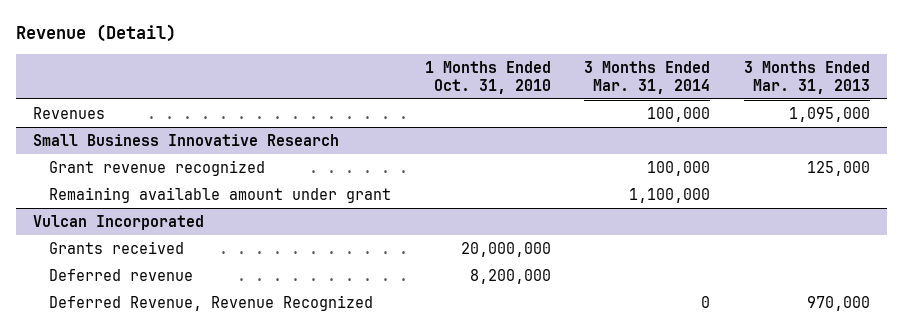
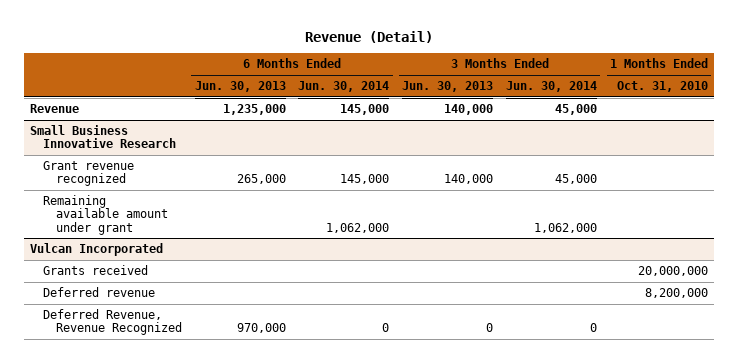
- | 1 Months Ended Oct. 31, 2010 | 3 Months Ended Mar. 31, 2014 | 3 Months Ended Mar. 31, 2013
+ | 6 Months Ended Jun. 30, 2013 | 6 Months Ended Jun. 30, 2014 | 3 Months Ended Jun. 30, 2013 | 3 Months Ended Jun. 30, 2014 | 1 Months Ended Oct. 31, 2010
- Revenues | | 100,000 | 1,095,000
+ Revenue | 1,235,000 | 145,000 | 140,000 | 45,000 |

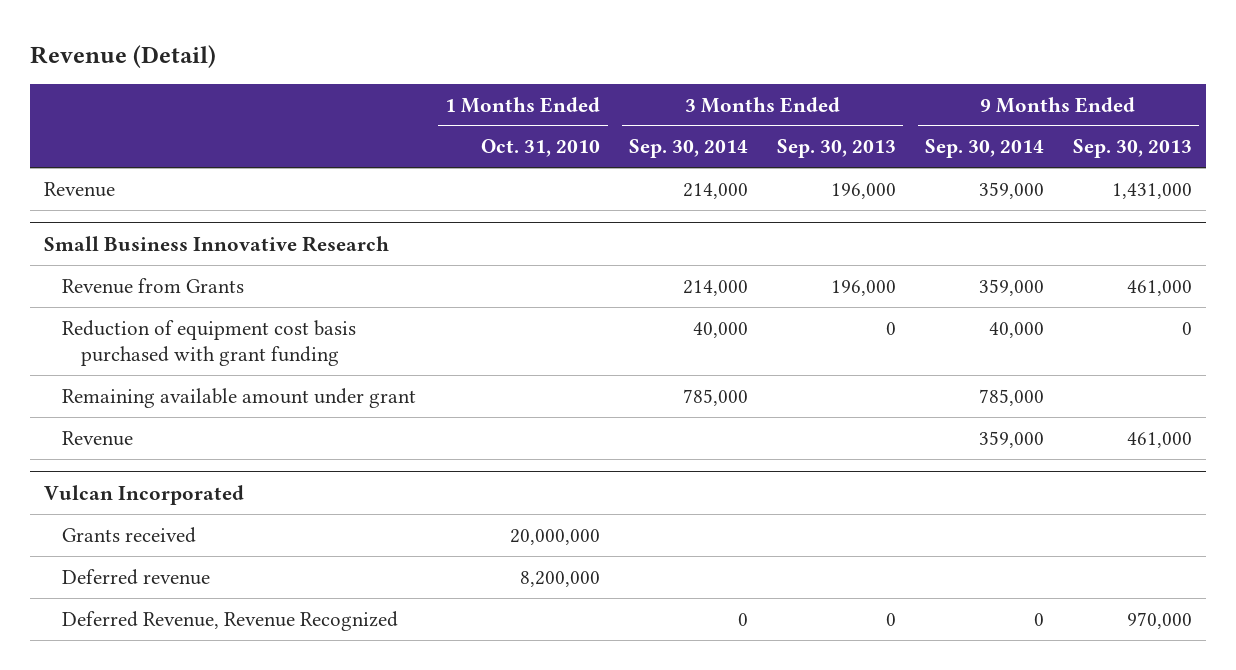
- | 6 Months Ended Jun. 30, 2013 | 6 Months Ended Jun. 30, 2014 | 3 Months Ended Jun. 30, 2013 | 3 Months Ended Jun. 30, 2014 | 1 Months Ended Oct. 31, 2010
+ | 1 Months Ended Oct. 31, 2010 | 3 Months Ended Sep. 30, 2014 | 3 Months Ended Sep. 30, 2013 | 9 Months Ended Sep. 30, 2014 | 9 Months Ended Sep. 30, 2013
@ Small Business Innovative Research
- Grant revenue recognized | 265,000 | 145,000 | 140,000 | 45,000 |
+ Revenue from Grants | | 214,000 | 196,000 | 359,000 | 461,000
+ Reduction of equipment cost basis purchased with grant funding | | 40,000 | 0 | 40,000 | 0
+ Revenue | | | | 359,000 | 461,000

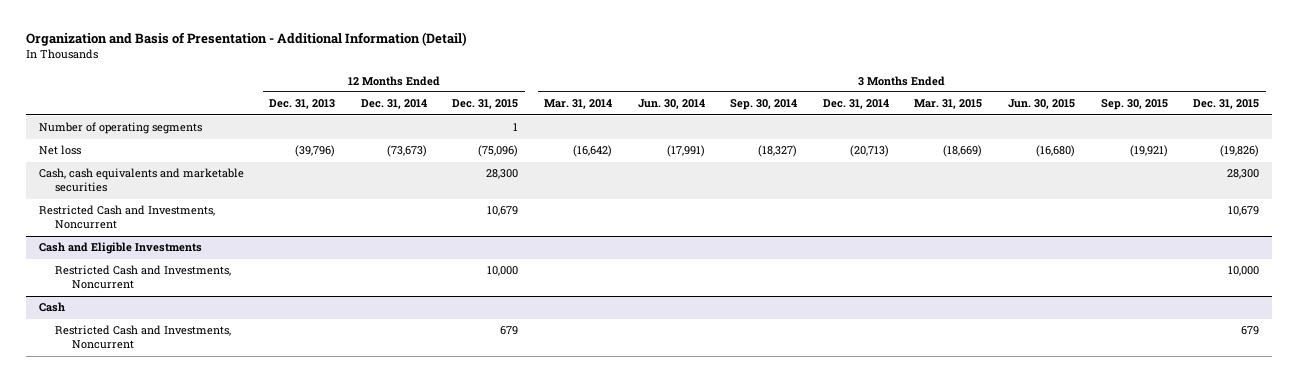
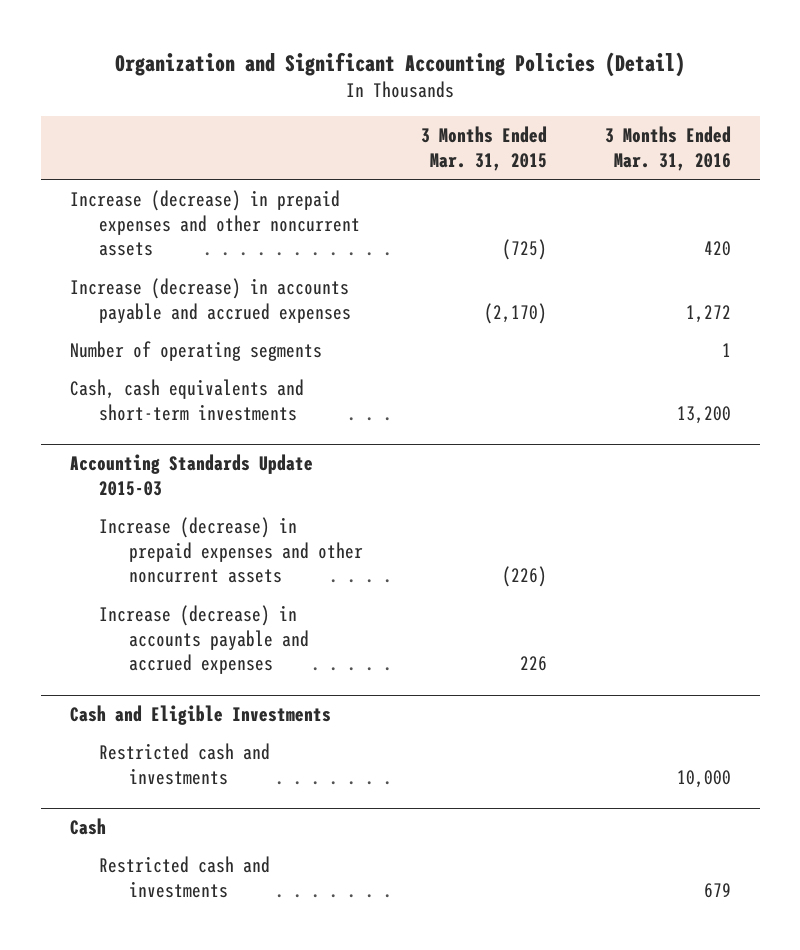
- Organization and Basis of Presentation - Additional Information (Detail)
+ Organization and Significant Accounting Policies (Detail)
- | 12 Months Ended Dec. 31, 2013 | 12 Months Ended Dec. 31, 2014 | 12 Months Ended Dec. 31, 2015 | 3 Months Ended Mar. 31, 2014 | 3 Months Ended Jun. 30, 2014 | 3 Months Ended Sep. 30, 2014 | 3 Months Ended Dec. 31, 2014 | 3 Months Ended Mar. 31, 2015 | 3 Months Ended Jun. 30, 2015 | 3 Months Ended Sep. 30, 2015 | 3 Months Ended Dec. 31, 2015
+ | 3 Months Ended Mar. 31, 2015 | 3 Months Ended Mar. 31, 2016
+ Increase (decrease) in prepaid expenses and other noncurrent assets | (725) | 420
+ Increase (decrease) in accounts payable and accrued expenses | (2,170) | 1,272
- Net loss | (39,796) | (73,673) | (75,096) | (16,642) | (17,991) | (18,327) | (20,713) | (18,669) | (16,680) | (19,921) | (19,826)
- Cash, cash equivalents and marketable securities | | | 28,300 | | | | | | | | 28,300
- Restricted Cash and Investments, Noncurrent | | | 10,679 | | | | | | | | 10,679
+ Cash, cash equivalents and short-term investments | | 13,200
+ Accounting Standards Update 2015-03
+ Increase (decrease) in prepaid expenses and other noncurrent assets | (226) |
+ Increase (decrease) in accounts payable and accrued expenses | 226 |
@ Cash and Eligible Investments
- Restricted Cash and Investments, Noncurrent | | | 10,000 | | | | | | | | 10,000
+ Restricted cash and investments | | 10,000
@ Cash
- Restricted Cash and Investments, Noncurrent | | | 679 | | | | | | | | 679
+ Restricted cash and investments | | 679

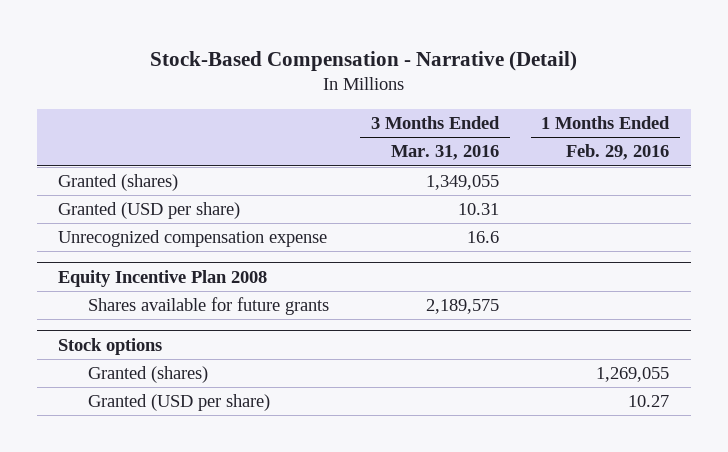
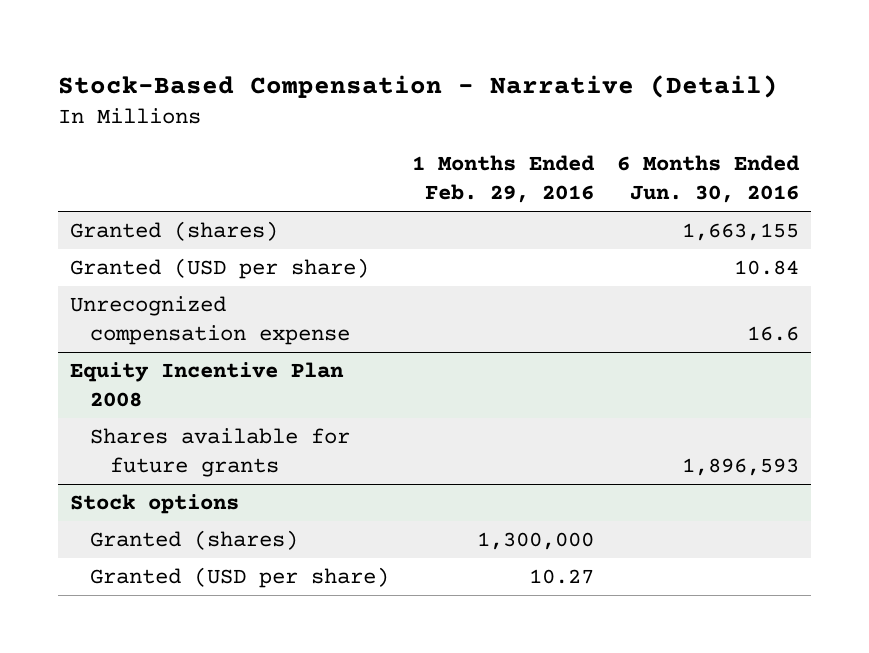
- | 3 Months Ended Mar. 31, 2016 | 1 Months Ended Feb. 29, 2016
+ | 1 Months Ended Feb. 29, 2016 | 6 Months Ended Jun. 30, 2016
@ Stock options
- Granted (shares) | | 1,269,055
+ Granted (shares) | 1,300,000 |

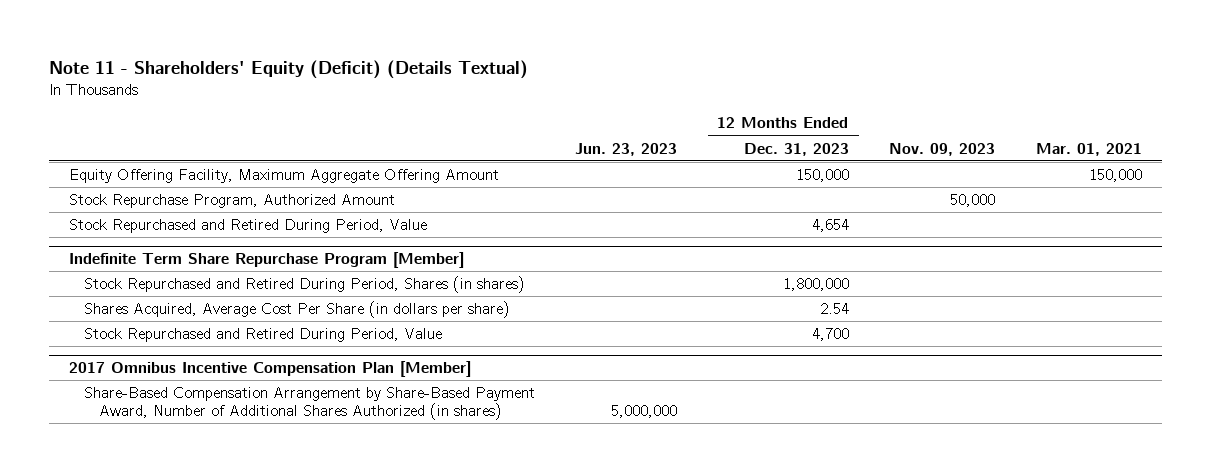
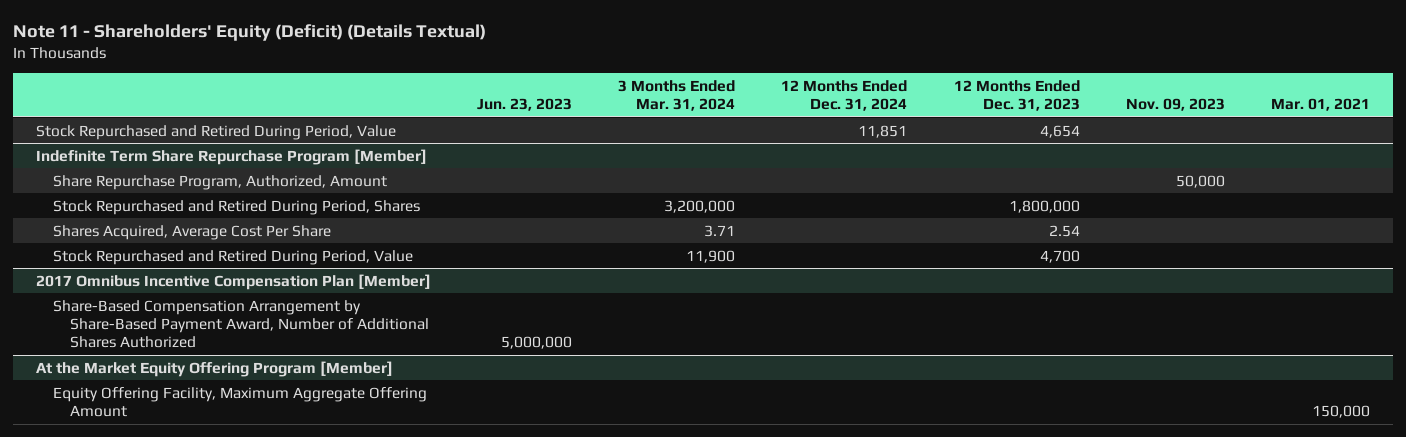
- | Jun. 23, 2023 | 12 Months Ended Dec. 31, 2023 | Nov. 09, 2023 | Mar. 01, 2021
+ | Jun. 23, 2023 | 3 Months Ended Mar. 31, 2024 | 12 Months Ended Dec. 31, 2024 | 12 Months Ended Dec. 31, 2023 | Nov. 09, 2023 | Mar. 01, 2021
- Equity Offering Facility, Maximum Aggregate Offering Amount | | 150,000 | | 150,000
- Stock Repurchase Program, Authorized Amount | | | 50,000 |
@ Indefinite Term Share Repurchase Program [Member]
- Stock Repurchased and Retired During Period, Shares (in shares) | | 1,800,000 | |
- Shares Acquired, Average Cost Per Share (in dollars per share) | | 2.54 | |
+ Share Repurchase Program, Authorized, Amount | | | | | 50,000 |
+ Stock Repurchased and Retired During Period, Shares | | 3,200,000 | | 1,800,000 | |
+ Shares Acquired, Average Cost Per Share | | 3.71 | | 2.54 | |
@ 2017 Omnibus Incentive Compensation Plan [Member]
- Share-Based Compensation Arrangement by Share-Based Payment Award, Number of Additional Shares Authorized (in shares) | 5,000,000 | | |
+ Share-Based Compensation Arrangement by Share-Based Payment Award, Number of Additional Shares Authorized | 5,000,000 | | | | |
+ At the Market Equity Offering Program [Member]
+ Equity Offering Facility, Maximum Aggregate Offering Amount | | | | | | 150,000

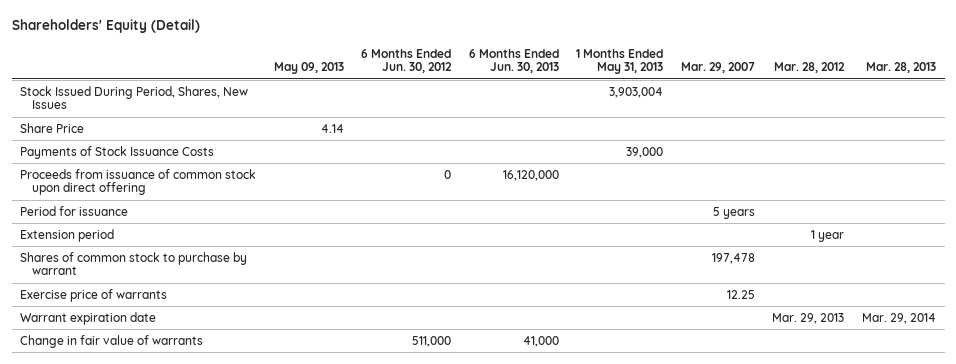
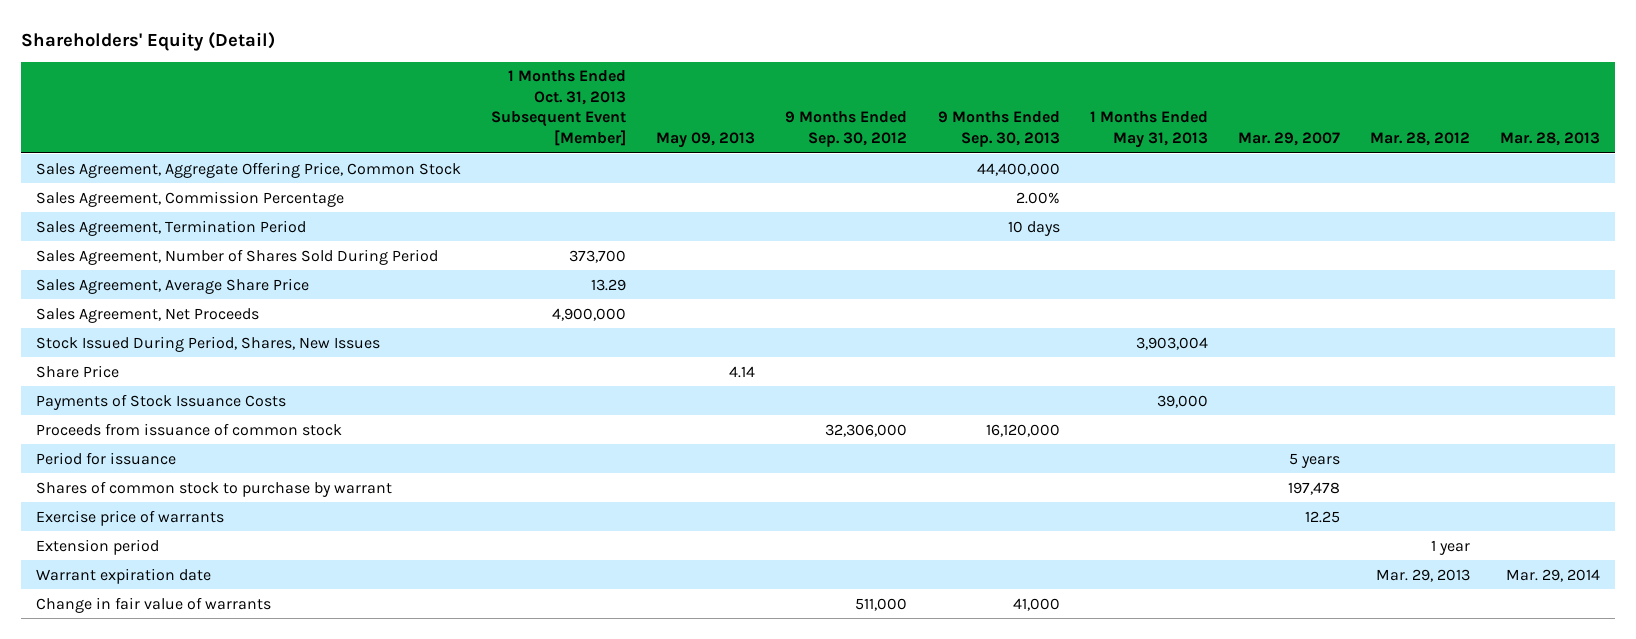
- | May 09, 2013 | 6 Months Ended Jun. 30, 2012 | 6 Months Ended Jun. 30, 2013 | 1 Months Ended May 31, 2013 | Mar. 29, 2007 | Mar. 28, 2012 | Mar. 28, 2013
+ | 1 Months Ended Oct. 31, 2013 Subsequent Event [Member] | May 09, 2013 | 9 Months Ended Sep. 30, 2012 | 9 Months Ended Sep. 30, 2013 | 1 Months Ended May 31, 2013 | Mar. 29, 2007 | Mar. 28, 2012 | Mar. 28, 2013
+ Sales Agreement, Aggregate Offering Price, Common Stock | | | | 44,400,000 | | | |
+ Sales Agreement, Commission Percentage | | | | 2.00% | | | |
+ Sales Agreement, Termination Period | | | | 10 days | | | |
+ Sales Agreement, Number of Shares Sold During Period | 373,700 | | | | | | |
+ Sales Agreement, Average Share Price | 13.29 | | | | | | |
+ Sales Agreement, Net Proceeds | 4,900,000 | | | | | | |
- Proceeds from issuance of common stock upon direct offering | | 0 | 16,120,000 | | | |
+ Proceeds from issuance of common stock | | | 32,306,000 | 16,120,000 | | | |
moved down: Extension period | | | | | | | 1 year |

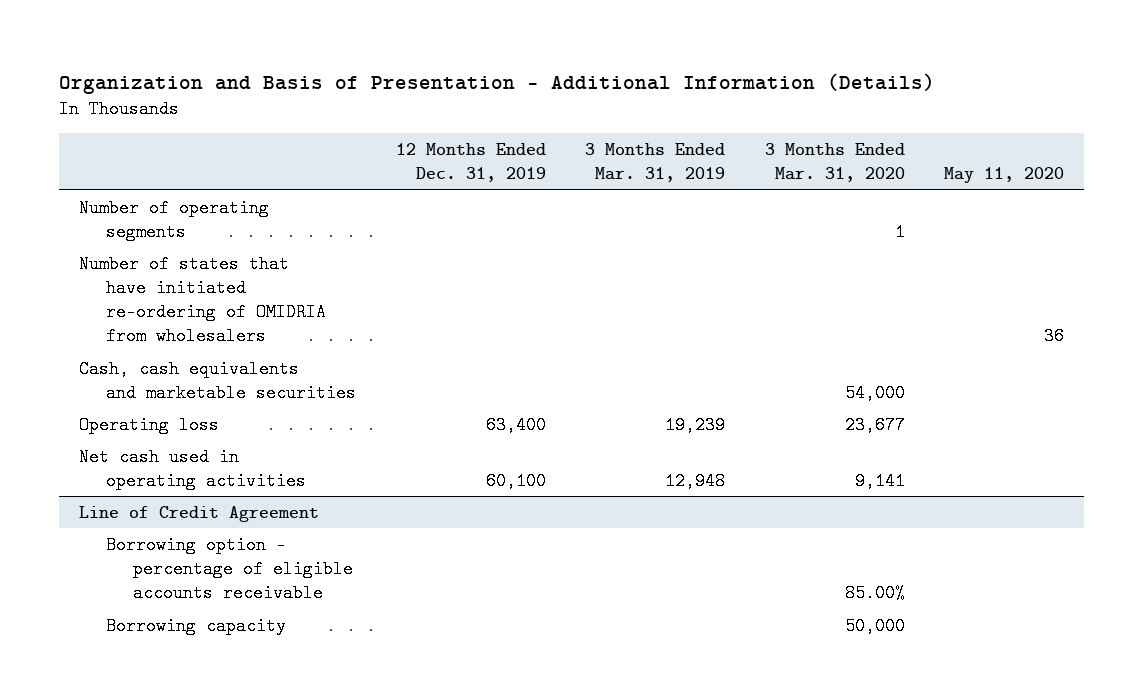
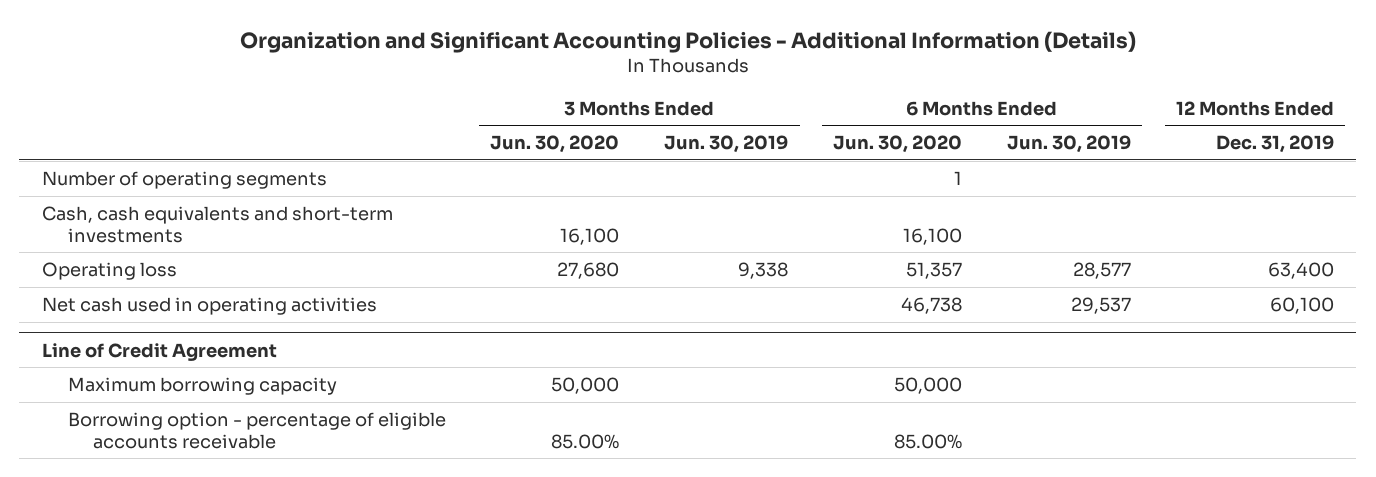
- Organization and Basis of Presentation - Additional Information (Details)
+ Organization and Significant Accounting Policies - Additional Information (Details)
- | 12 Months Ended Dec. 31, 2019 | 3 Months Ended Mar. 31, 2019 | 3 Months Ended Mar. 31, 2020 | May 11, 2020
+ | 3 Months Ended Jun. 30, 2020 | 3 Months Ended Jun. 30, 2019 | 6 Months Ended Jun. 30, 2020 | 6 Months Ended Jun. 30, 2019 | 12 Months Ended Dec. 31, 2019
- Number of states that have initiated re-ordering of OMIDRIA from wholesalers | | | | 36
- Cash, cash equivalents and marketable securities | | | 54,000 |
+ Cash, cash equivalents and short-term investments | 16,100 | | 16,100 | |
@ Line of Credit Agreement
+ Maximum borrowing capacity | 50,000 | | 50,000 | |
- Borrowing capacity | | | 50,000 |

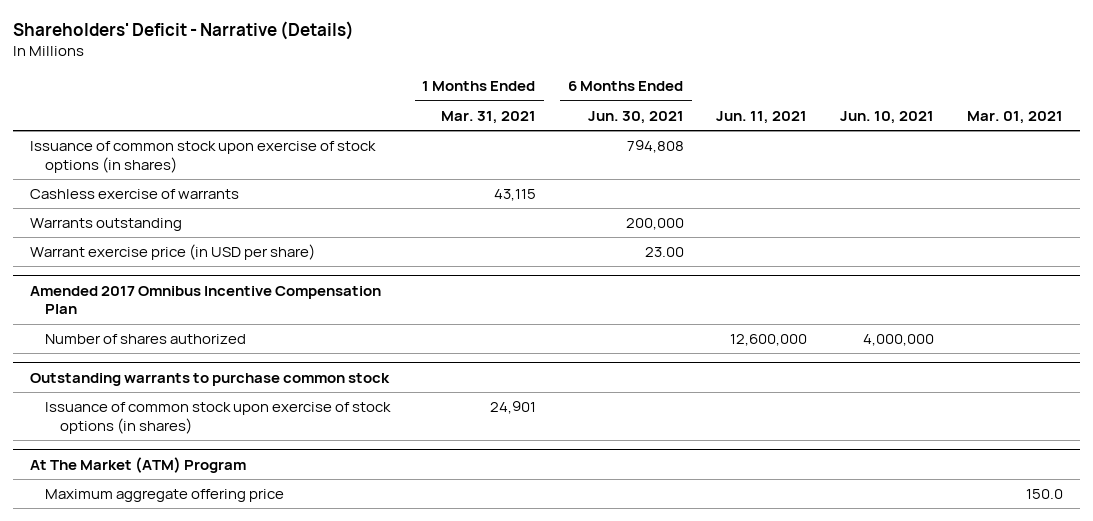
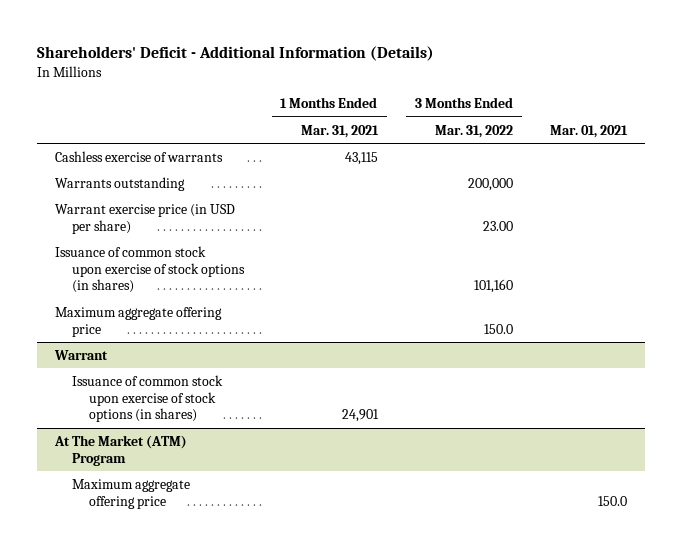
- Shareholders' Deficit - Narrative (Details)
+ Shareholders' Deficit - Additional Information (Details)
- | 1 Months Ended Mar. 31, 2021 | 6 Months Ended Jun. 30, 2021 | Jun. 11, 2021 | Jun. 10, 2021 | Mar. 01, 2021
+ | 1 Months Ended Mar. 31, 2021 | 3 Months Ended Mar. 31, 2022 | Mar. 01, 2021
- Amended 2017 Omnibus Incentive Compensation Plan
- Number of shares authorized | | | 12,600,000 | 4,000,000 |
- Outstanding warrants to purchase common stock
moved down: Issuance of common stock upon exercise of stock options (in shares) | | 101,160 |
+ Maximum aggregate offering price | | 150.0 |
+ Warrant

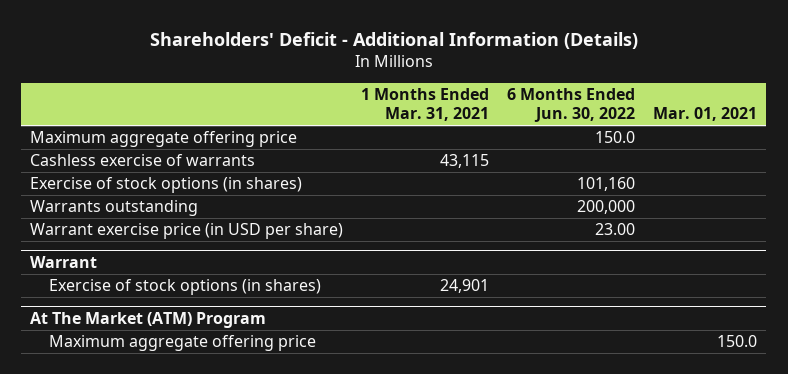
- | 1 Months Ended Mar. 31, 2021 | 3 Months Ended Mar. 31, 2022 | Mar. 01, 2021
+ | 1 Months Ended Mar. 31, 2021 | 6 Months Ended Jun. 30, 2022 | Mar. 01, 2021
moved up: Maximum aggregate offering price | | 150.0 |
+ Exercise of stock options (in shares) | | 101,160 |
- Issuance of common stock upon exercise of stock options (in shares) | | 101,160 |
@ Warrant
- Issuance of common stock upon exercise of stock options (in shares) | 24,901 | |
+ Exercise of stock options (in shares) | 24,901 | |

